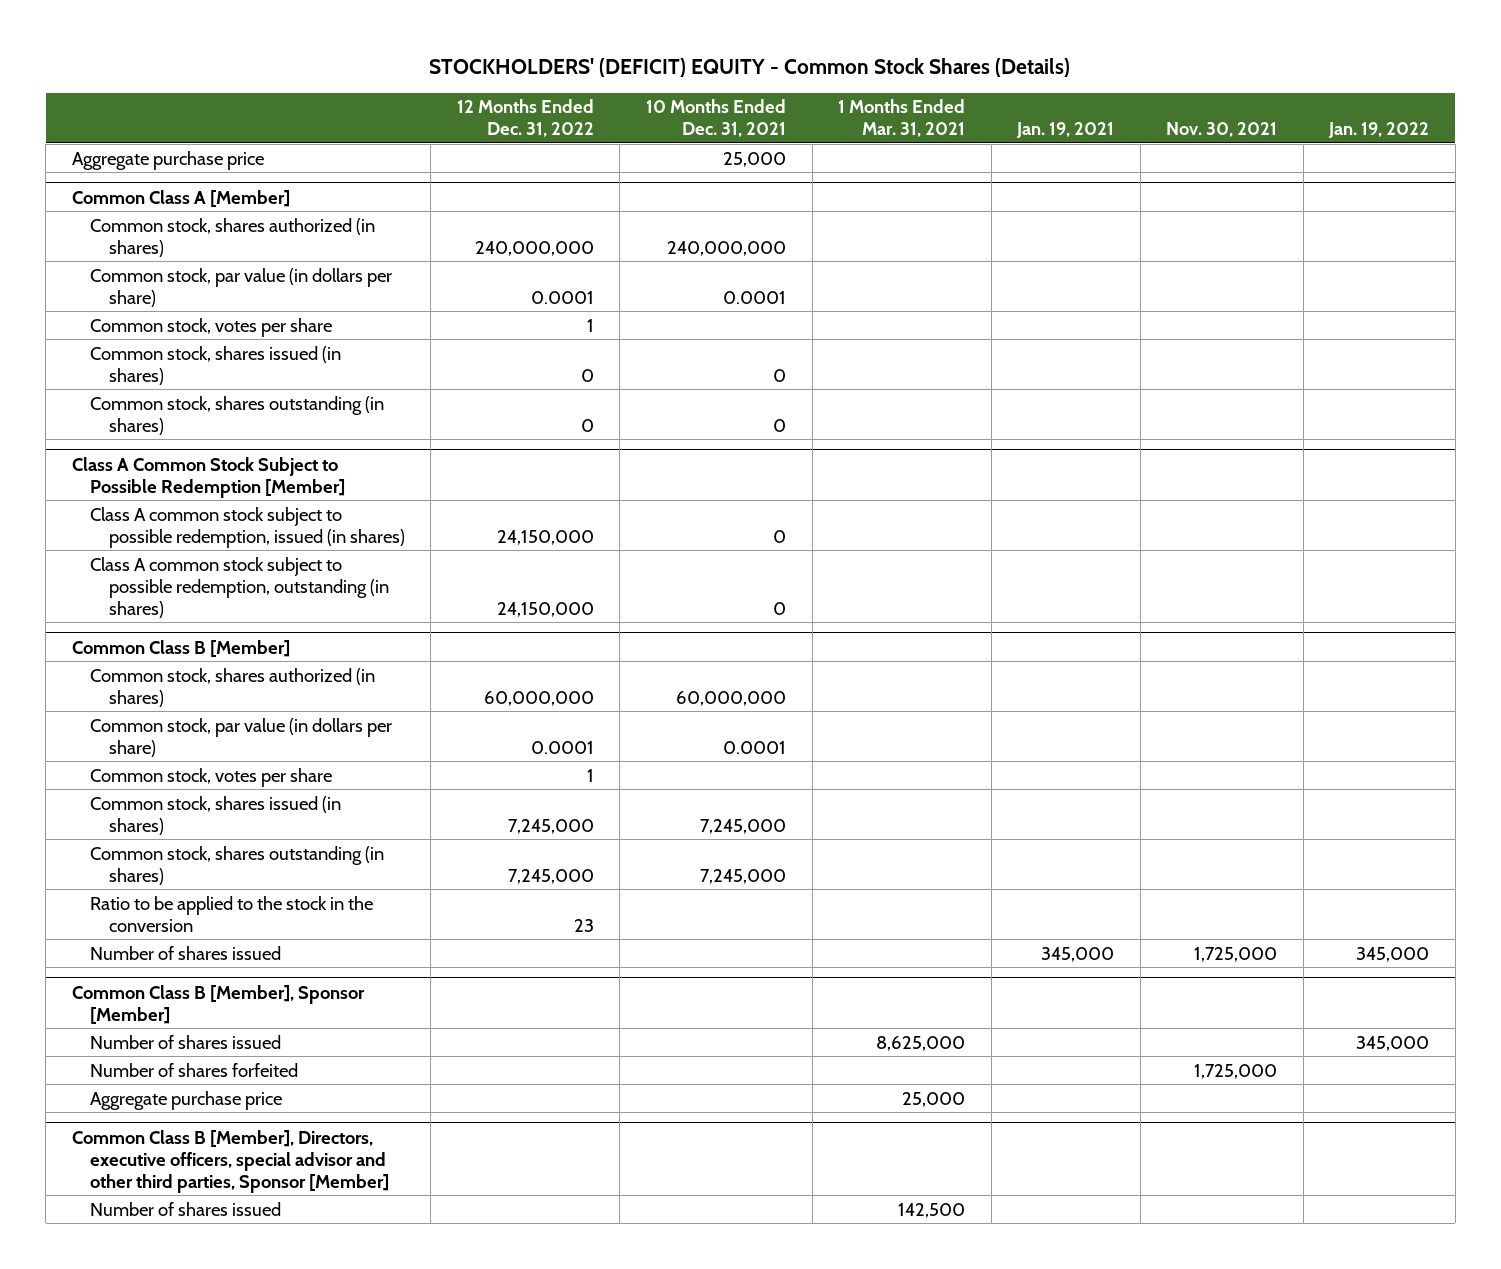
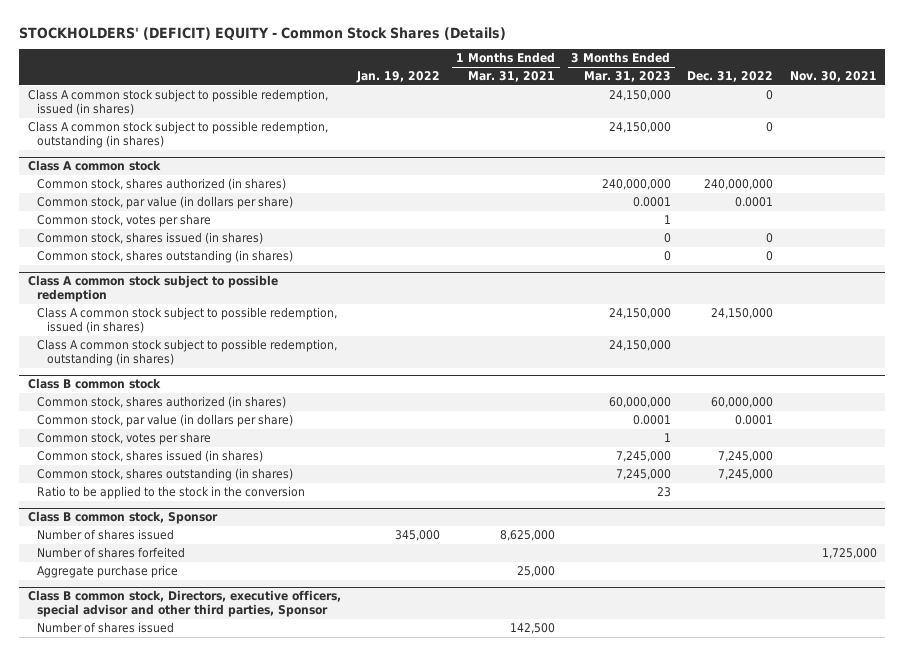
- | 12 Months Ended Dec. 31, 2022 | 10 Months Ended Dec. 31, 2021 | 1 Months Ended Mar. 31, 2021 | Jan. 19, 2021 | Nov. 30, 2021 | Jan. 19, 2022
+ | Jan. 19, 2022 | 1 Months Ended Mar. 31, 2021 | 3 Months Ended Mar. 31, 2023 | Dec. 31, 2022 | Nov. 30, 2021
- Aggregate purchase price | | 25,000 | | | |
- Common Class A [Member]
+ Class A common stock subject to possible redemption, issued (in shares) | | | 24,150,000 | 0 |
+ Class A common stock subject to possible redemption, outstanding (in shares) | | | 24,150,000 | 0 |
+ Class A common stock
- Class A Common Stock Subject to Possible Redemption [Member]
+ Class A common stock subject to possible redemption
- Common Class B [Member]
+ Class B common stock
- Number of shares issued | | | | 345,000 | 1,725,000 | 345,000
- Common Class B [Member], Sponsor [Member]
+ Class B common stock, Sponsor
- Common Class B [Member], Directors, executive officers, special advisor and other third parties, Sponsor [Member]
+ Class B common stock, Directors, executive officers, special advisor and other third parties, Sponsor

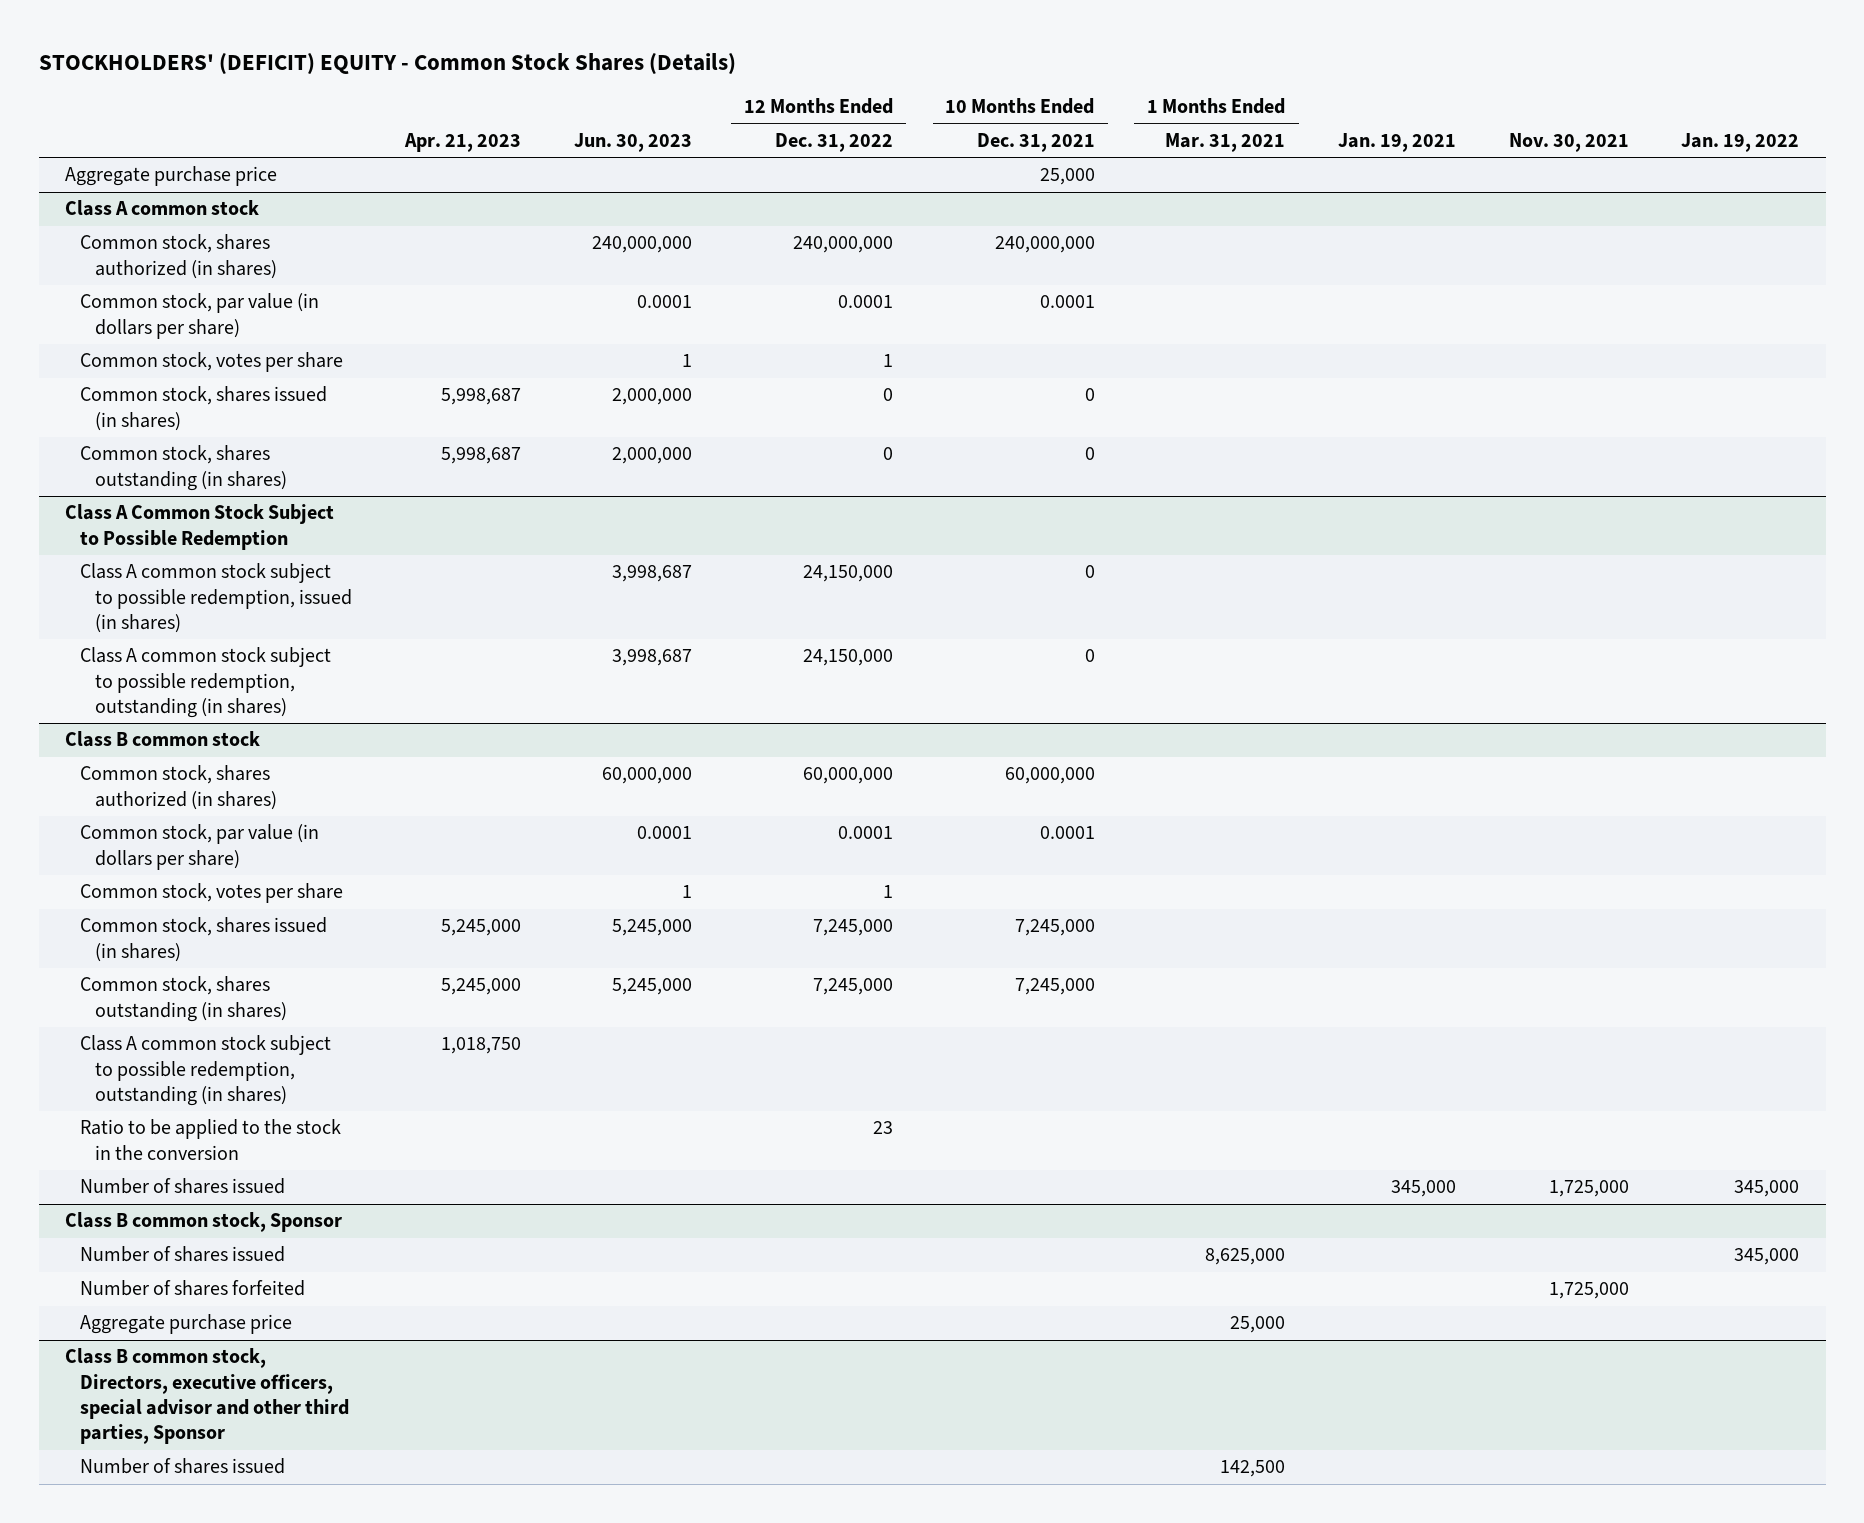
- | Jan. 19, 2022 | 1 Months Ended Mar. 31, 2021 | 3 Months Ended Mar. 31, 2023 | Dec. 31, 2022 | Nov. 30, 2021
+ | Apr. 21, 2023 | Jun. 30, 2023 | 12 Months Ended Dec. 31, 2022 | 10 Months Ended Dec. 31, 2021 | 1 Months Ended Mar. 31, 2021 | Jan. 19, 2021 | Nov. 30, 2021 | Jan. 19, 2022
- Class A common stock subject to possible redemption, issued (in shares) | | | 24,150,000 | 0 |
- Class A common stock subject to possible redemption, outstanding (in shares) | | | 24,150,000 | 0 |
+ Aggregate purchase price | | | | 25,000 | | | |
- Class A common stock subject to possible redemption
+ Class A Common Stock Subject to Possible Redemption
@ Class B common stock
+ Class A common stock subject to possible redemption, outstanding (in shares) | 1,018,750 | | | | | | |
+ Number of shares issued | | | | | | 345,000 | 1,725,000 | 345,000

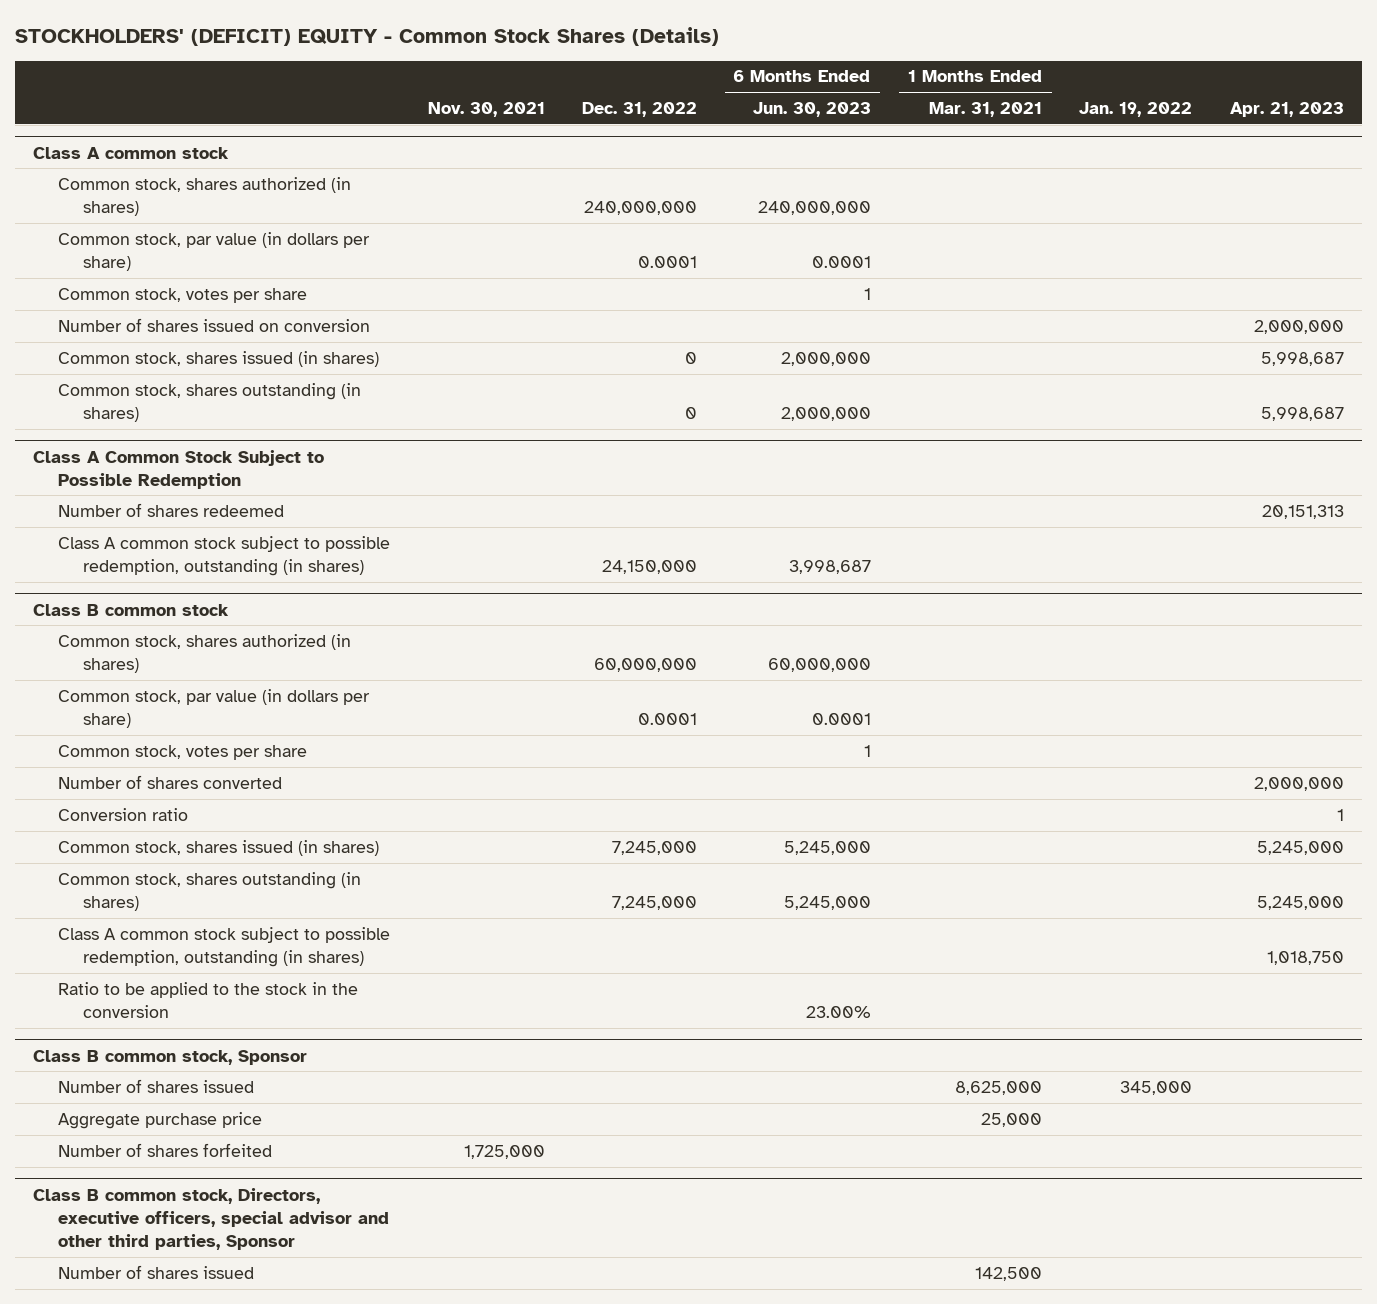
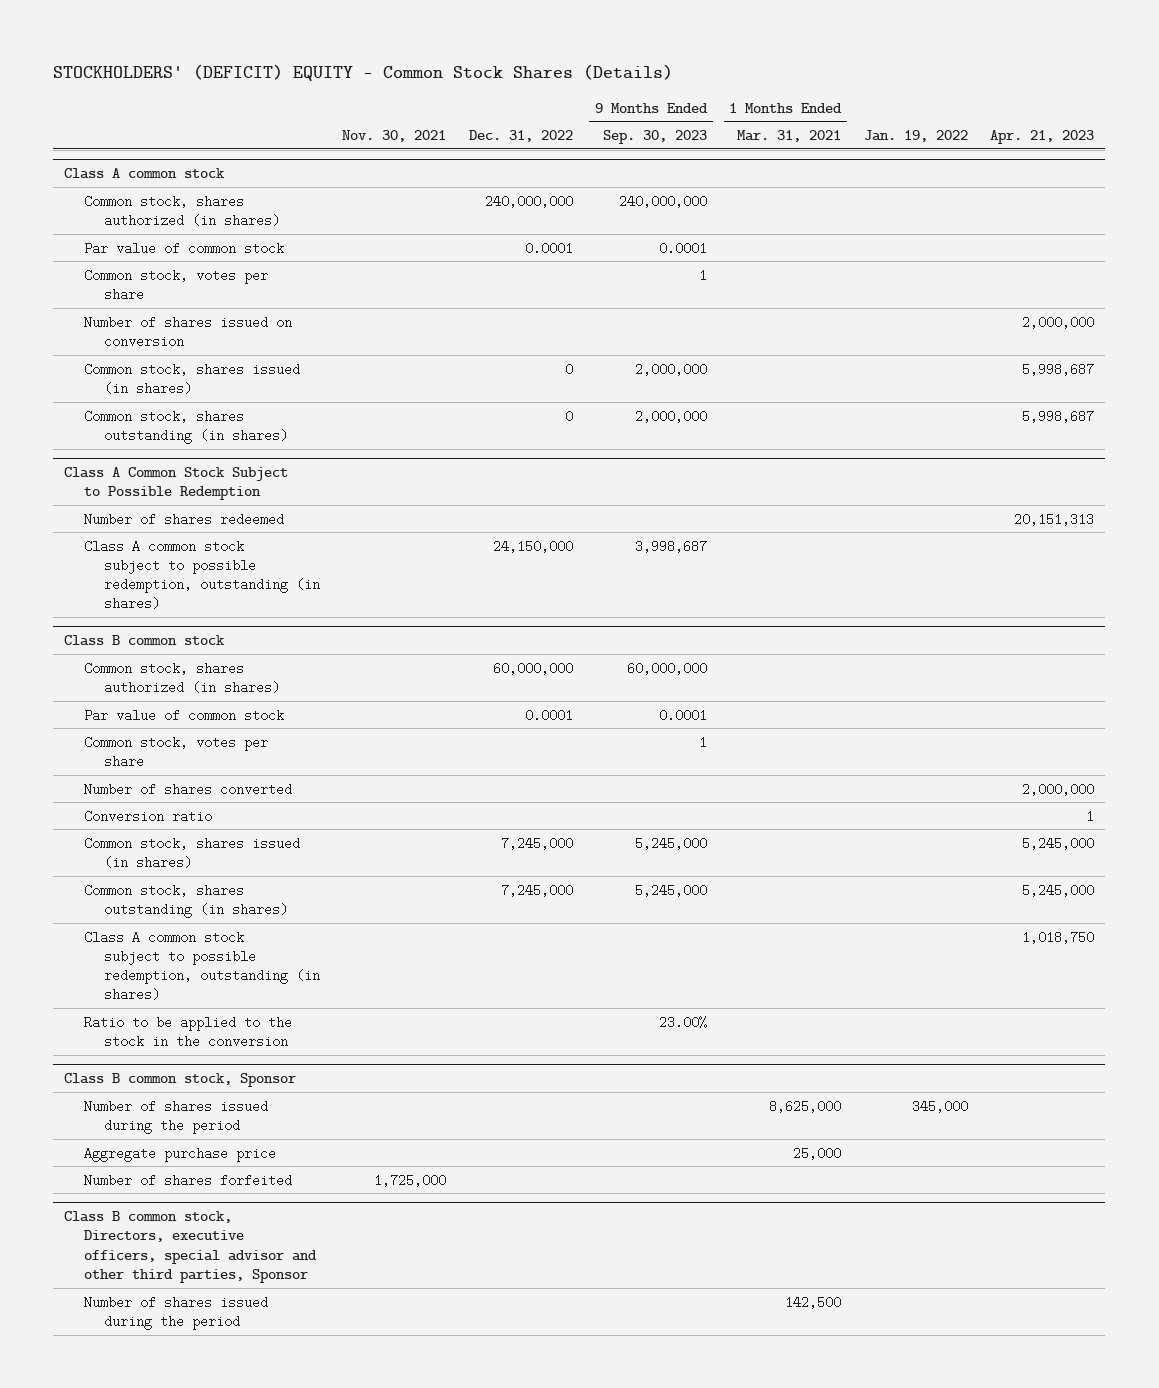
- | Nov. 30, 2021 | Dec. 31, 2022 | 6 Months Ended Jun. 30, 2023 | 1 Months Ended Mar. 31, 2021 | Jan. 19, 2022 | Apr. 21, 2023
+ | Nov. 30, 2021 | Dec. 31, 2022 | 9 Months Ended Sep. 30, 2023 | 1 Months Ended Mar. 31, 2021 | Jan. 19, 2022 | Apr. 21, 2023
@ Class A common stock
- Common stock, par value (in dollars per share) | | 0.0001 | 0.0001 | | |
+ Par value of common stock | | 0.0001 | 0.0001 | | |
@ Class B common stock
- Common stock, par value (in dollars per share) | | 0.0001 | 0.0001 | | |
+ Par value of common stock | | 0.0001 | 0.0001 | | |
@ Class B common stock, Sponsor
- Number of shares issued | | | | 8,625,000 | 345,000 |
+ Number of shares issued during the period | | | | 8,625,000 | 345,000 |
@ Class B common stock, Directors, executive officers, special advisor and other third parties, Sponsor
- Number of shares issued | | | | 142,500 | |
+ Number of shares issued during the period | | | | 142,500 | |

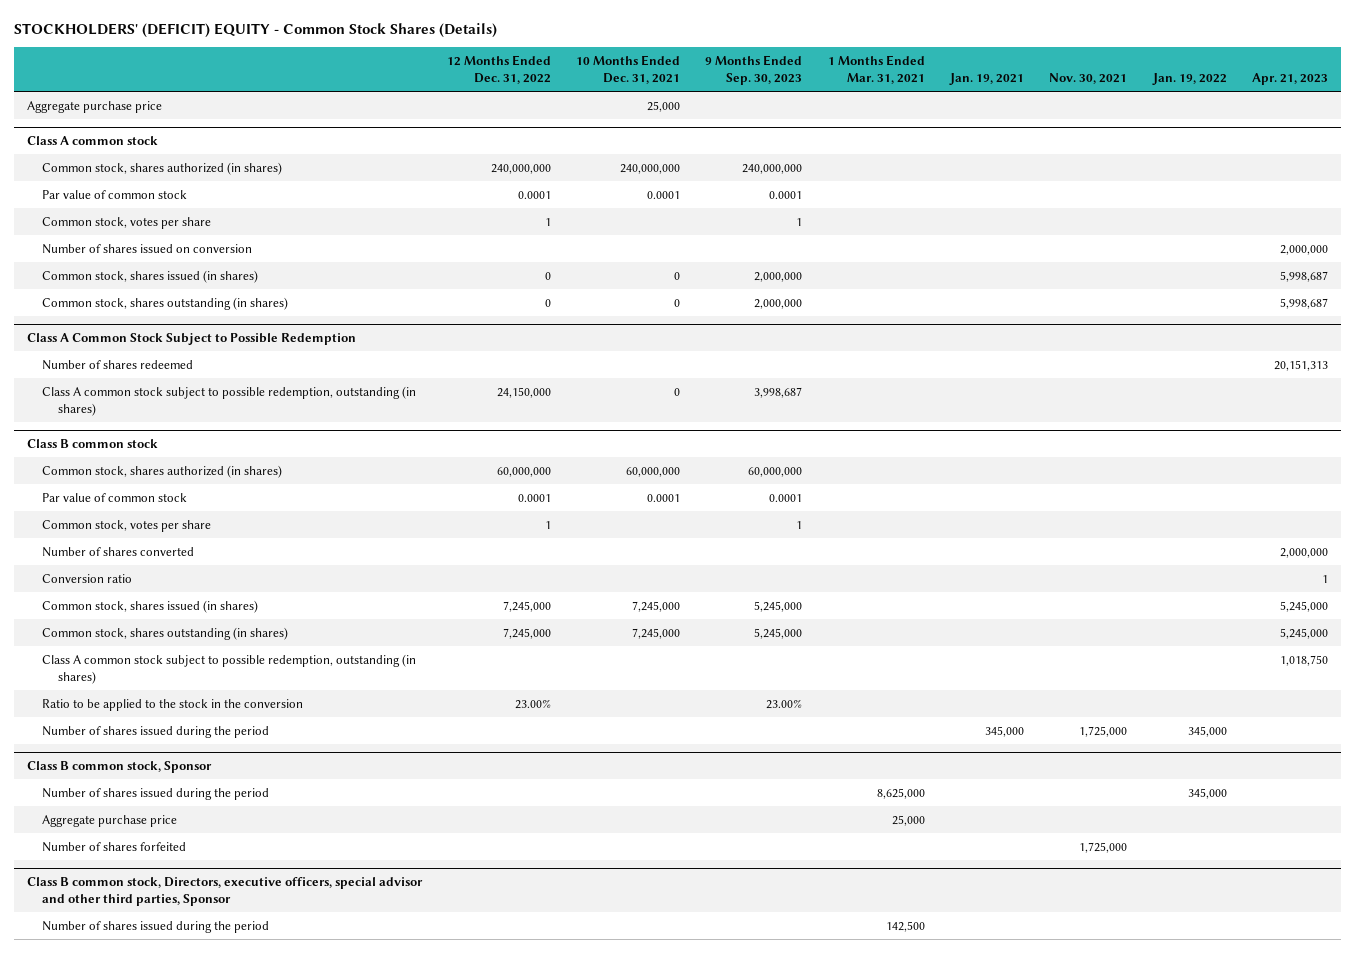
- | Nov. 30, 2021 | Dec. 31, 2022 | 9 Months Ended Sep. 30, 2023 | 1 Months Ended Mar. 31, 2021 | Jan. 19, 2022 | Apr. 21, 2023
+ | 12 Months Ended Dec. 31, 2022 | 10 Months Ended Dec. 31, 2021 | 9 Months Ended Sep. 30, 2023 | 1 Months Ended Mar. 31, 2021 | Jan. 19, 2021 | Nov. 30, 2021 | Jan. 19, 2022 | Apr. 21, 2023
+ Aggregate purchase price | | 25,000 | | | | | |
@ Class B common stock
+ Number of shares issued during the period | | | | | 345,000 | 1,725,000 | 345,000 |

